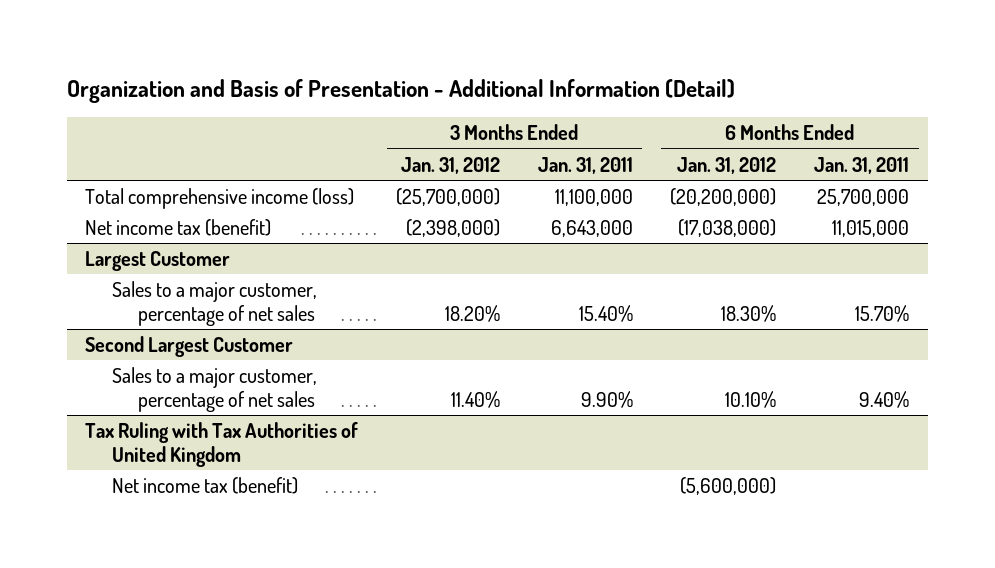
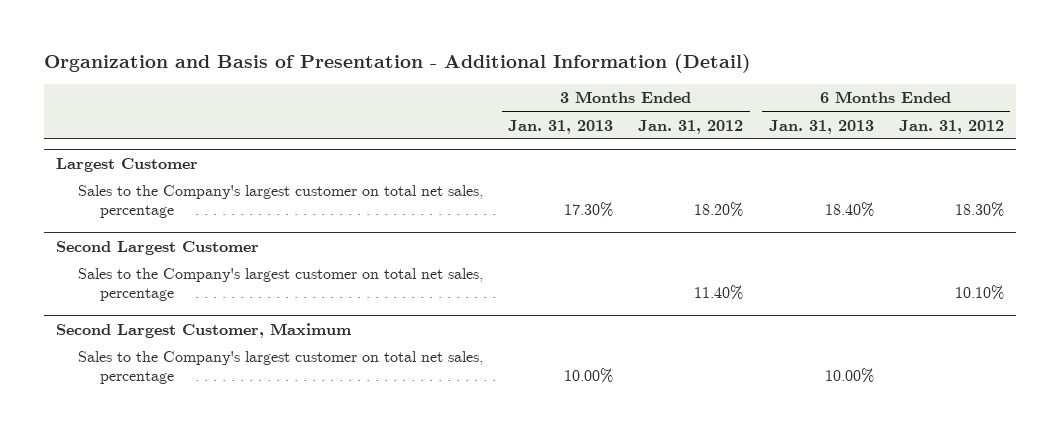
- | 3 Months Ended Jan. 31, 2012 | 3 Months Ended Jan. 31, 2011 | 6 Months Ended Jan. 31, 2012 | 6 Months Ended Jan. 31, 2011
+ | 3 Months Ended Jan. 31, 2013 | 3 Months Ended Jan. 31, 2012 | 6 Months Ended Jan. 31, 2013 | 6 Months Ended Jan. 31, 2012
- Total comprehensive income (loss) | (25,700,000) | 11,100,000 | (20,200,000) | 25,700,000
- Net income tax (benefit) | (2,398,000) | 6,643,000 | (17,038,000) | 11,015,000
@ Largest Customer
- Sales to a major customer, percentage of net sales | 18.20% | 15.40% | 18.30% | 15.70%
+ Sales to the Company's largest customer on total net sales, percentage | 17.30% | 18.20% | 18.40% | 18.30%
@ Second Largest Customer
- Sales to a major customer, percentage of net sales | 11.40% | 9.90% | 10.10% | 9.40%
- Tax Ruling with Tax Authorities of United Kingdom
- Net income tax (benefit) | | | (5,600,000) |
@ Second Largest Customer
+ Sales to the Company's largest customer on total net sales, percentage | | 11.40% | | 10.10%
+ Second Largest Customer, Maximum
+ Sales to the Company's largest customer on total net sales, percentage | 10.00% | | 10.00% |

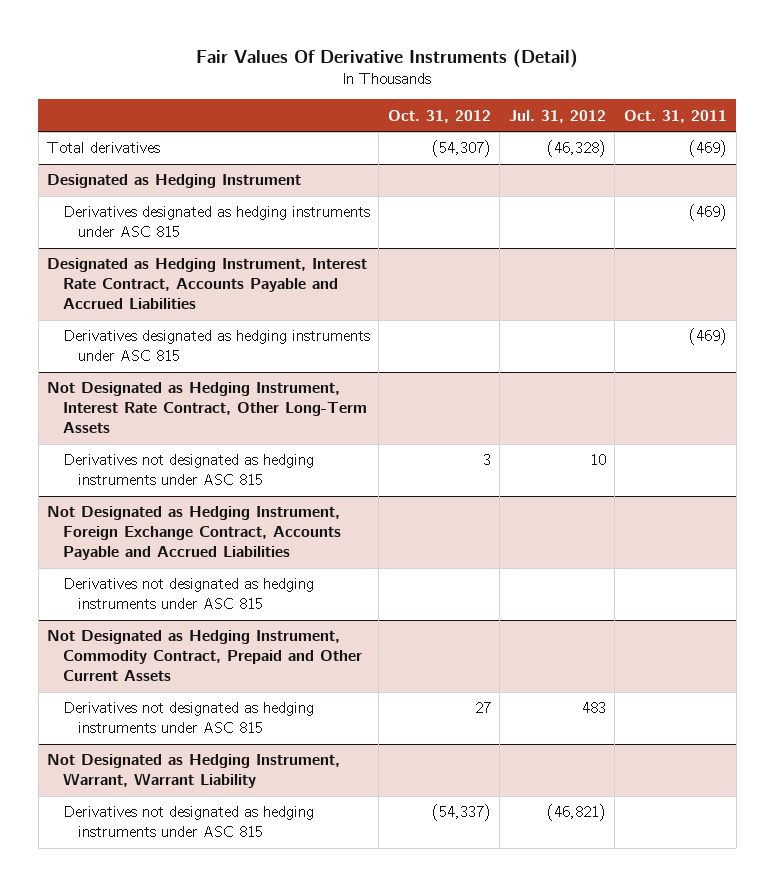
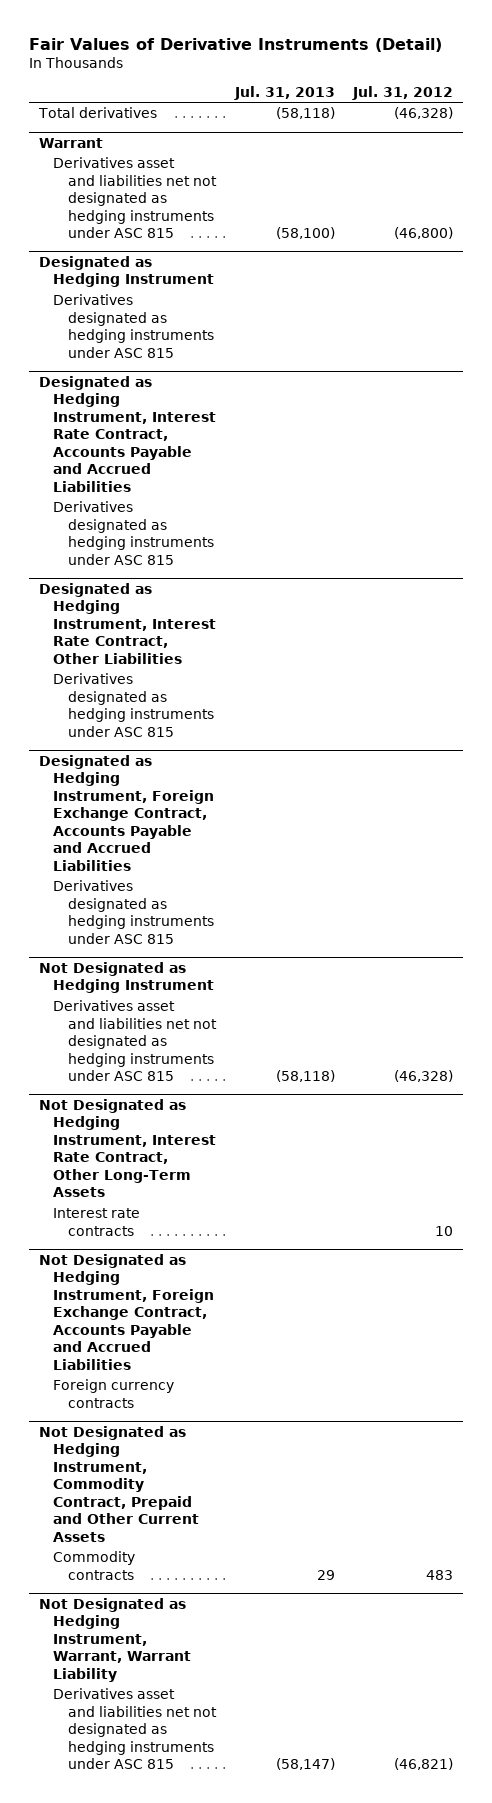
- Fair Values Of Derivative Instruments (Detail)
+ Fair Values of Derivative Instruments (Detail)
- | Oct. 31, 2012 | Jul. 31, 2012 | Oct. 31, 2011
+ | Jul. 31, 2013 | Jul. 31, 2012
+ Warrant
+ Derivatives asset and liabilities net not designated as hedging instruments under ASC 815 | (58,100) | (46,800)
+ Designated as Hedging Instrument, Interest Rate Contract, Other Liabilities
+ Derivatives designated as hedging instruments under ASC 815
+ Designated as Hedging Instrument, Foreign Exchange Contract, Accounts Payable and Accrued Liabilities
+ Derivatives designated as hedging instruments under ASC 815
+ Not Designated as Hedging Instrument
+ Derivatives asset and liabilities net not designated as hedging instruments under ASC 815 | (58,118) | (46,328)
@ Not Designated as Hedging Instrument, Interest Rate Contract, Other Long-Term Assets
- Derivatives not designated as hedging instruments under ASC 815 | 3 | 10 |
+ Interest rate contracts | | 10
@ Not Designated as Hedging Instrument, Foreign Exchange Contract, Accounts Payable and Accrued Liabilities
- Derivatives not designated as hedging instruments under ASC 815
+ Foreign currency contracts
@ Not Designated as Hedging Instrument, Commodity Contract, Prepaid and Other Current Assets
- Derivatives not designated as hedging instruments under ASC 815 | 27 | 483 |
+ Commodity contracts | 29 | 483
@ Not Designated as Hedging Instrument, Warrant, Warrant Liability
- Derivatives not designated as hedging instruments under ASC 815 | (54,337) | (46,821) |
+ Derivatives asset and liabilities net not designated as hedging instruments under ASC 815 | (58,147) | (46,821)

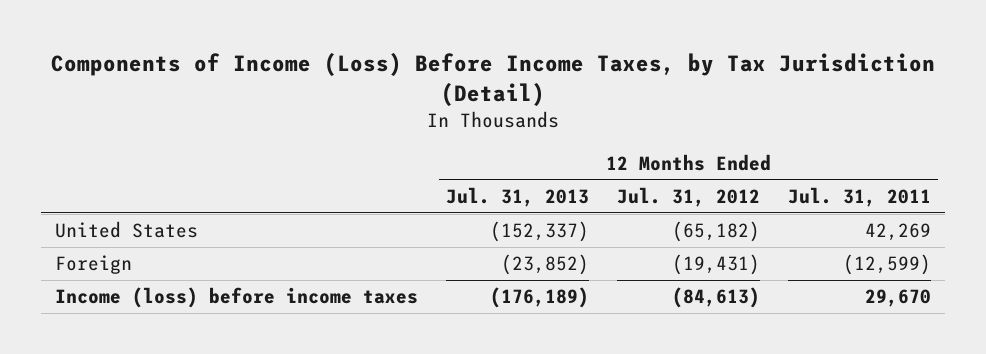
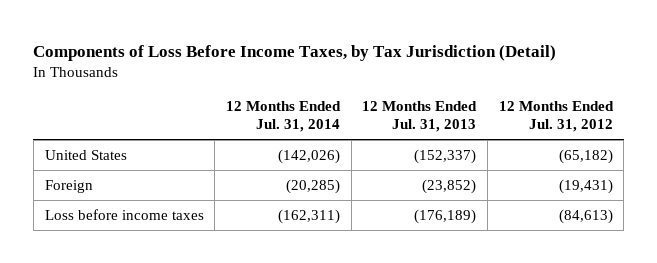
- Components of Income (Loss) Before Income Taxes, by Tax Jurisdiction (Detail)
+ Components of Loss Before Income Taxes, by Tax Jurisdiction (Detail)
- | 12 Months Ended Jul. 31, 2013 | 12 Months Ended Jul. 31, 2012 | 12 Months Ended Jul. 31, 2011
+ | 12 Months Ended Jul. 31, 2014 | 12 Months Ended Jul. 31, 2013 | 12 Months Ended Jul. 31, 2012
- Income (loss) before income taxes | (176,189) | (84,613) | 29,670
+ Loss before income taxes | (162,311) | (176,189) | (84,613)

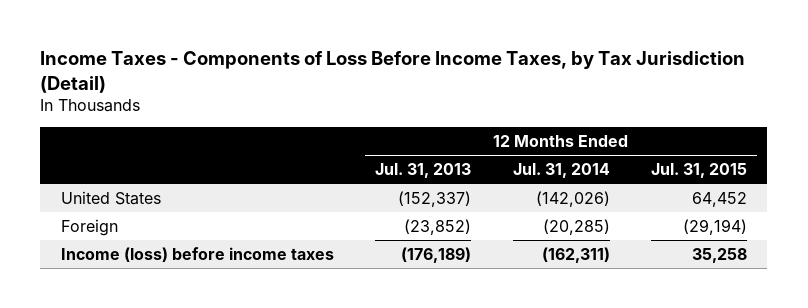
- Components of Loss Before Income Taxes, by Tax Jurisdiction (Detail)
+ Income Taxes - Components of Loss Before Income Taxes, by Tax Jurisdiction (Detail)
- | 12 Months Ended Jul. 31, 2014 | 12 Months Ended Jul. 31, 2013 | 12 Months Ended Jul. 31, 2012
+ | 12 Months Ended Jul. 31, 2013 | 12 Months Ended Jul. 31, 2014 | 12 Months Ended Jul. 31, 2015
- Loss before income taxes | (162,311) | (176,189) | (84,613)
+ Income (loss) before income taxes | (176,189) | (162,311) | 35,258

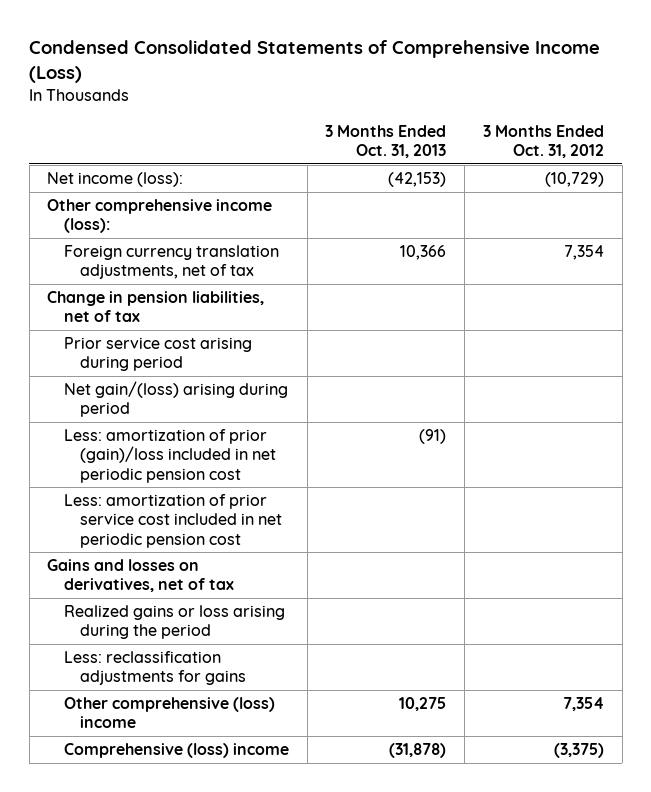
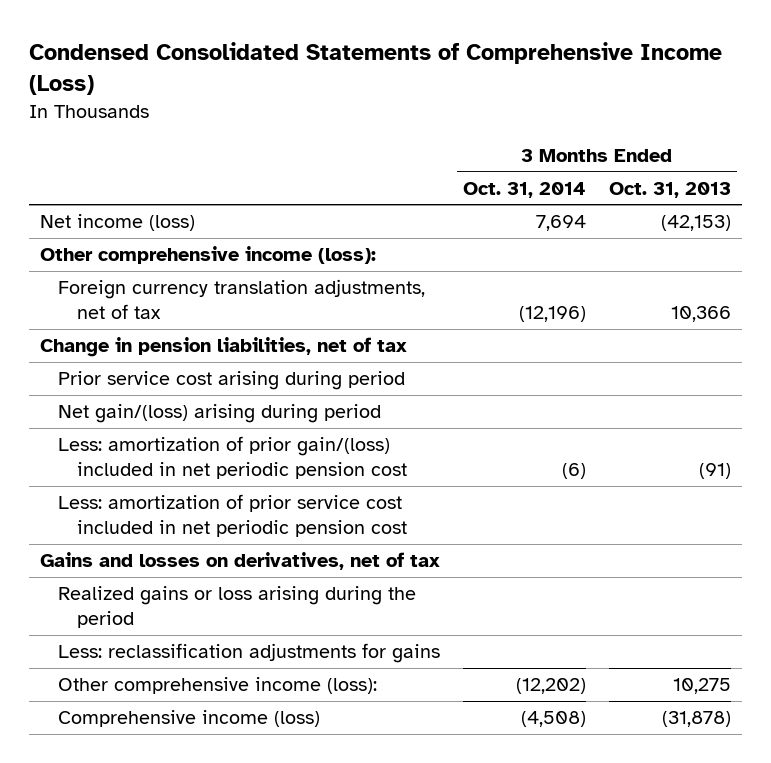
- | 3 Months Ended Oct. 31, 2013 | 3 Months Ended Oct. 31, 2012
+ | 3 Months Ended Oct. 31, 2014 | 3 Months Ended Oct. 31, 2013
- Net income (loss): | (42,153) | (10,729)
+ Net income (loss) | 7,694 | (42,153)
- Less: amortization of prior (gain)/loss included in net periodic pension cost | (91) |
+ Less: amortization of prior gain/(loss) included in net periodic pension cost | (6) | (91)
- Other comprehensive (loss) income | 10,275 | 7,354
- Comprehensive (loss) income | (31,878) | (3,375)
+ Other comprehensive income (loss): | (12,202) | 10,275
+ Comprehensive income (loss) | (4,508) | (31,878)

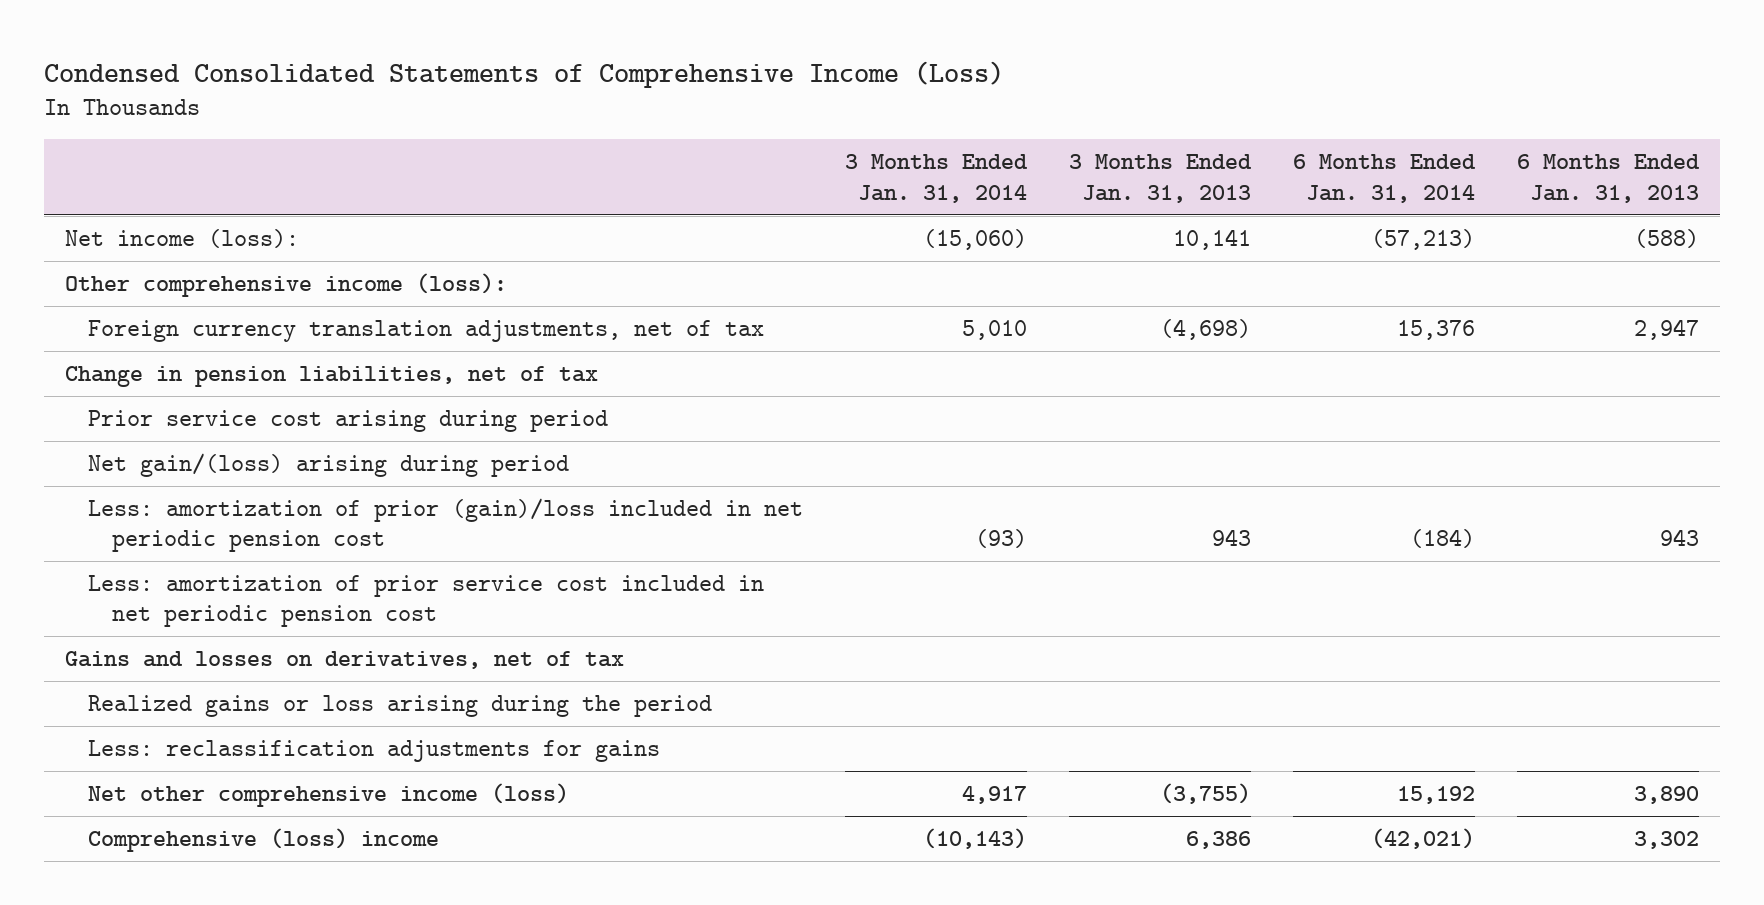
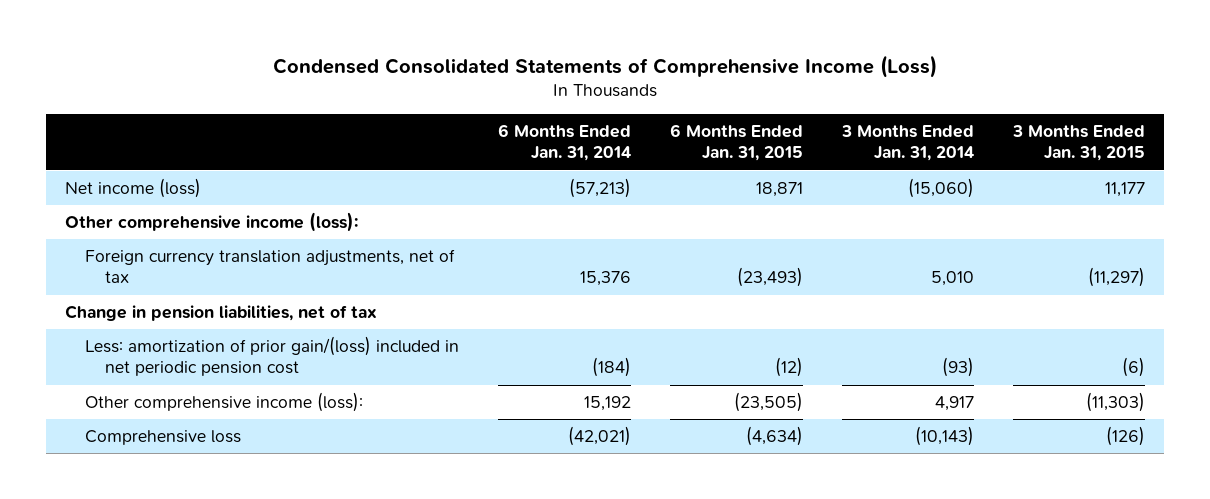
- | 3 Months Ended Jan. 31, 2014 | 3 Months Ended Jan. 31, 2013 | 6 Months Ended Jan. 31, 2014 | 6 Months Ended Jan. 31, 2013
+ | 6 Months Ended Jan. 31, 2014 | 6 Months Ended Jan. 31, 2015 | 3 Months Ended Jan. 31, 2014 | 3 Months Ended Jan. 31, 2015
- Net income (loss): | (15,060) | 10,141 | (57,213) | (588)
+ Net income (loss) | (57,213) | 18,871 | (15,060) | 11,177
- Prior service cost arising during period
- Net gain/(loss) arising during period
- Less: amortization of prior (gain)/loss included in net periodic pension cost | (93) | 943 | (184) | 943
- Less: amortization of prior service cost included in net periodic pension cost
- Gains and losses on derivatives, net of tax
- Realized gains or loss arising during the period
- Less: reclassification adjustments for gains
- Net other comprehensive income (loss) | 4,917 | (3,755) | 15,192 | 3,890
- Comprehensive (loss) income | (10,143) | 6,386 | (42,021) | 3,302
+ Less: amortization of prior gain/(loss) included in net periodic pension cost | (184) | (12) | (93) | (6)
+ Other comprehensive income (loss): | 15,192 | (23,505) | 4,917 | (11,303)
+ Comprehensive loss | (42,021) | (4,634) | (10,143) | (126)

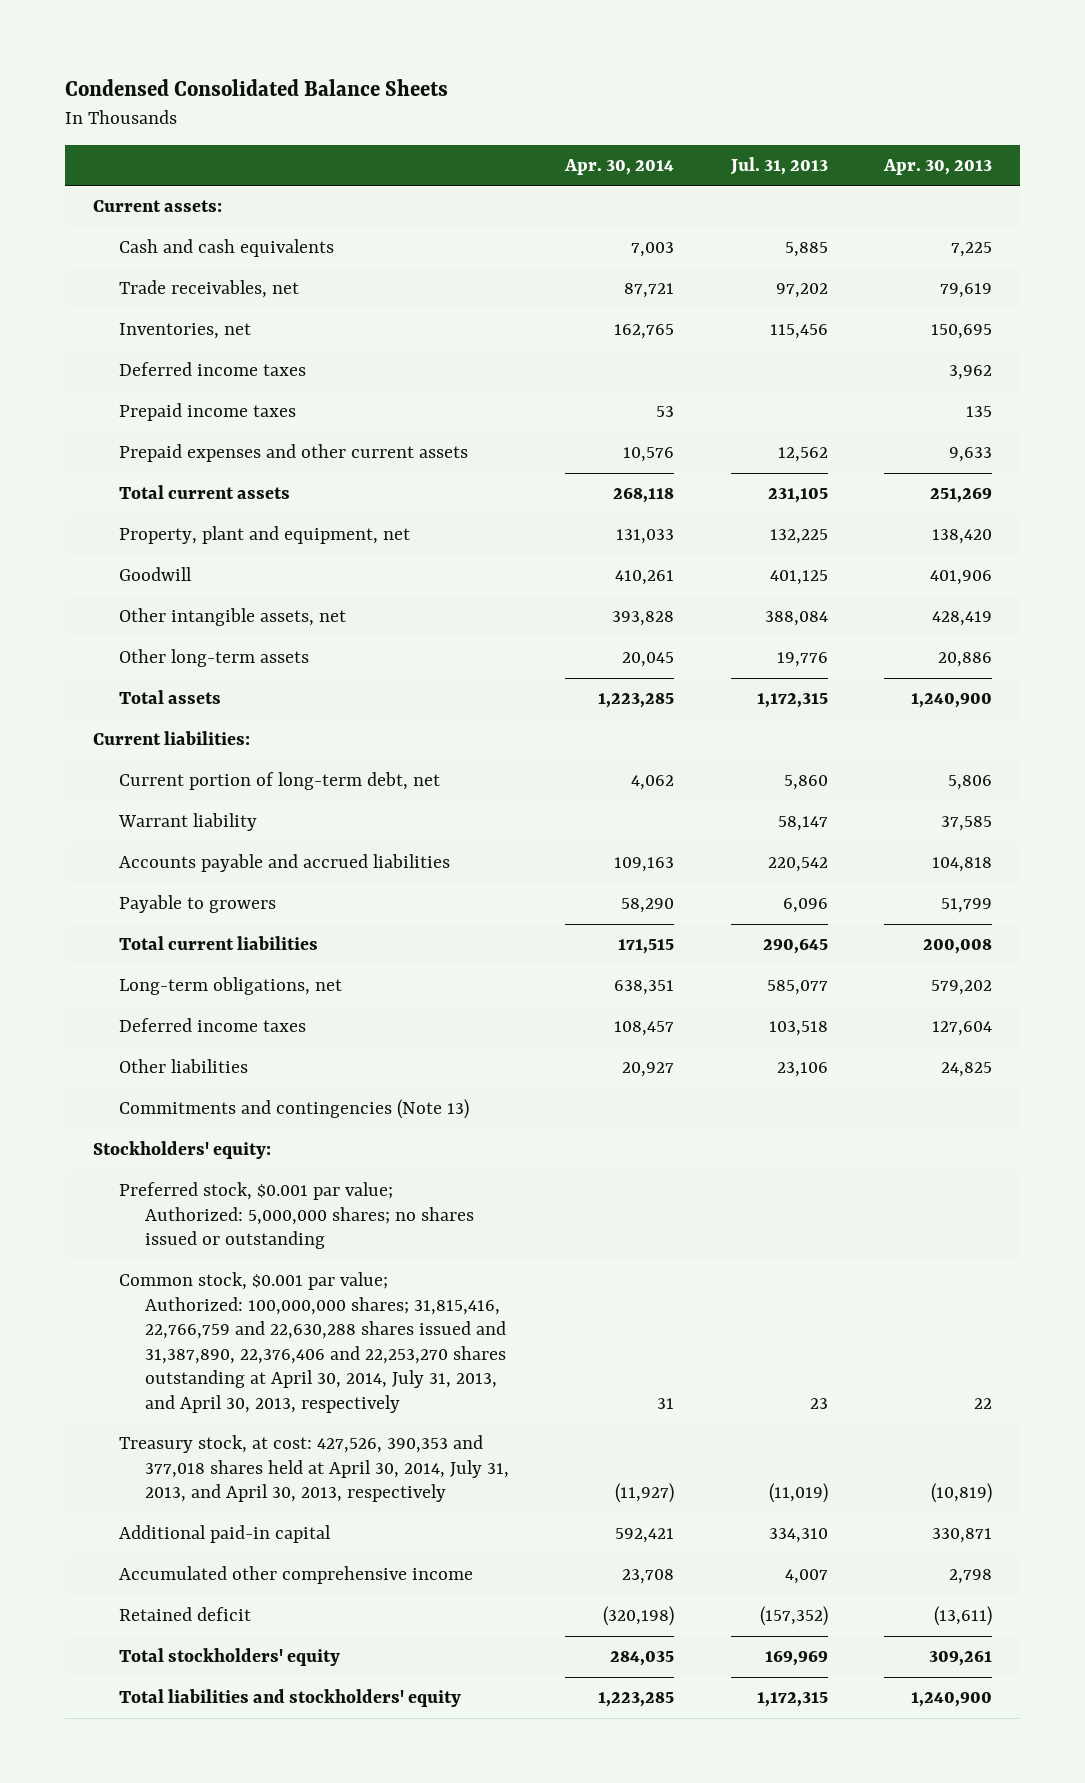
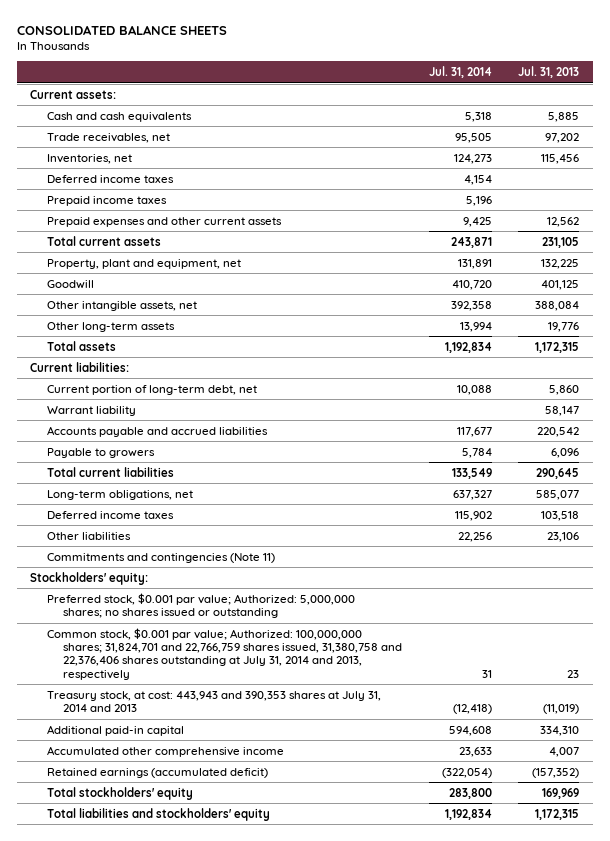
- Condensed Consolidated Balance Sheets
+ CONSOLIDATED BALANCE SHEETS
- | Apr. 30, 2014 | Jul. 31, 2013 | Apr. 30, 2013
+ | Jul. 31, 2014 | Jul. 31, 2013
- Commitments and contingencies (Note 13)
+ Commitments and contingencies (Note 11)
- Common stock, $0.001 par value; Authorized: 100,000,000 shares; 31,815,416, 22,766,759 and 22,630,288 shares issued and 31,387,890, 22,376,406 and 22,253,270 shares outstanding at April 30, 2014, July 31, 2013, and April 30, 2013, respectively | 31 | 23 | 22
- Treasury stock, at cost: 427,526, 390,353 and 377,018 shares held at April 30, 2014, July 31, 2013, and April 30, 2013, respectively | (11,927) | (11,019) | (10,819)
+ Common stock, $0.001 par value; Authorized: 100,000,000 shares; 31,824,701 and 22,766,759 shares issued, 31,380,758 and 22,376,406 shares outstanding at July 31, 2014 and 2013, respectively | 31 | 23
+ Treasury stock, at cost: 443,943 and 390,353 shares at July 31, 2014 and 2013 | (12,418) | (11,019)
- Retained deficit | (320,198) | (157,352) | (13,611)
+ Retained earnings (accumulated deficit) | (322,054) | (157,352)

